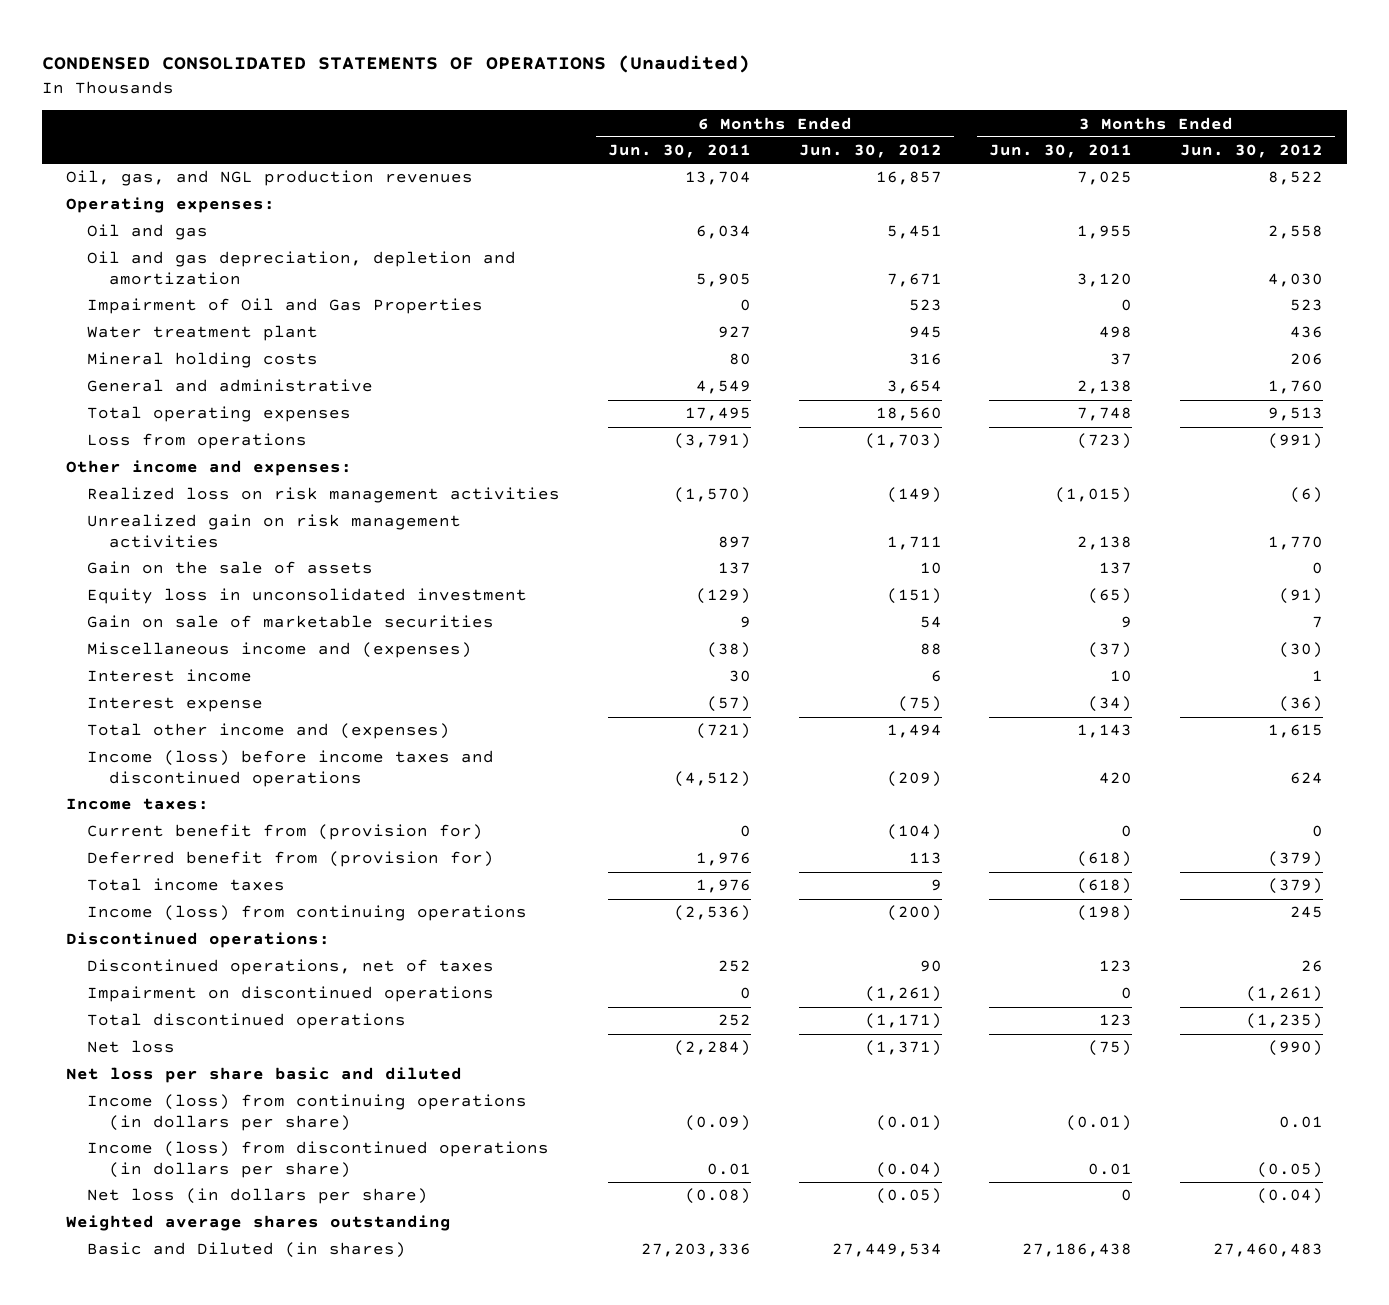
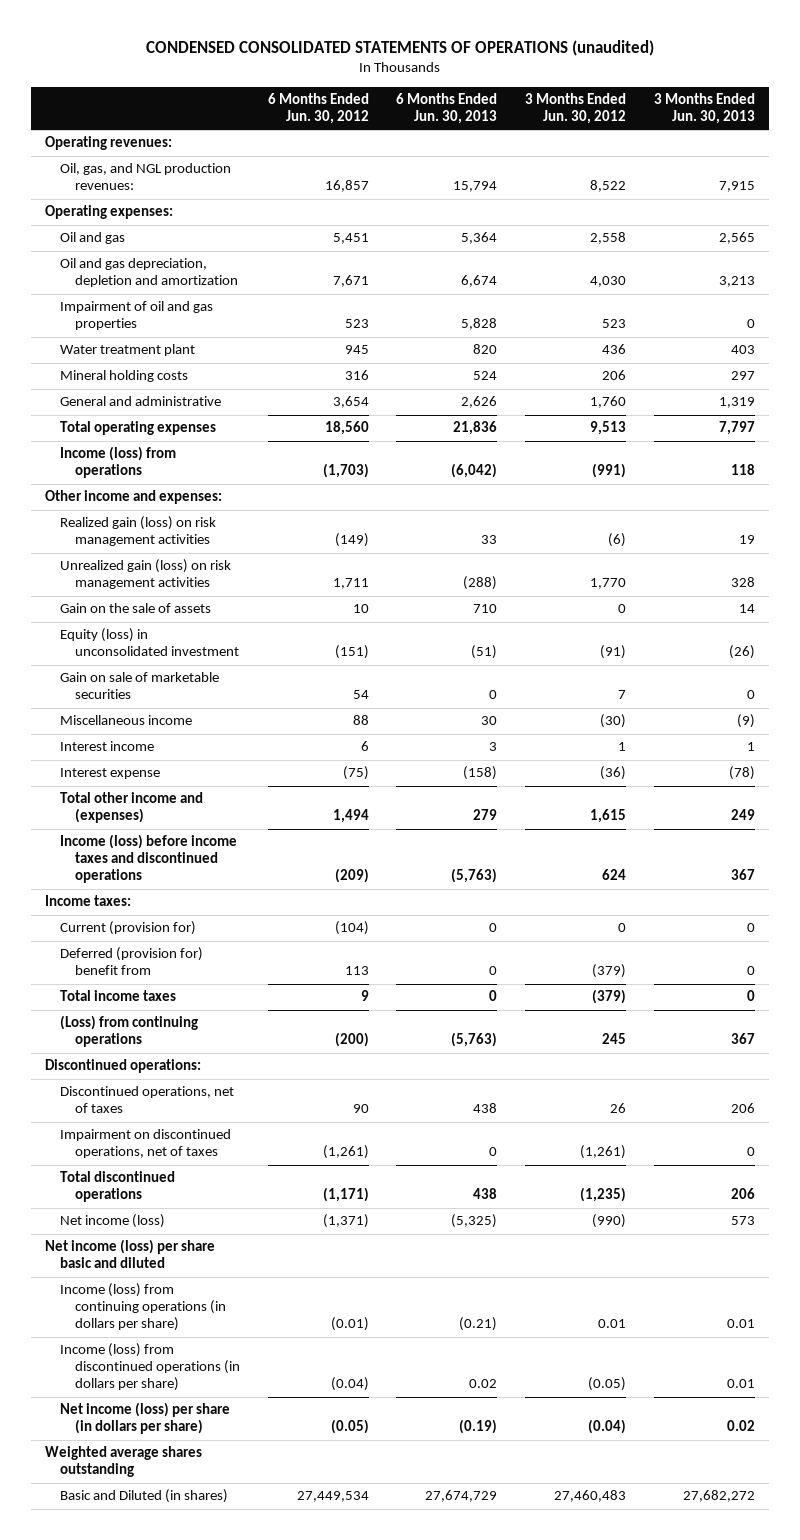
- CONDENSED CONSOLIDATED STATEMENTS OF OPERATIONS (Unaudited)
+ CONDENSED CONSOLIDATED STATEMENTS OF OPERATIONS (unaudited)
- | 6 Months Ended Jun. 30, 2011 | 6 Months Ended Jun. 30, 2012 | 3 Months Ended Jun. 30, 2011 | 3 Months Ended Jun. 30, 2012
+ | 6 Months Ended Jun. 30, 2012 | 6 Months Ended Jun. 30, 2013 | 3 Months Ended Jun. 30, 2012 | 3 Months Ended Jun. 30, 2013
- Oil, gas, and NGL production revenues | 13,704 | 16,857 | 7,025 | 8,522
+ Operating revenues:
+ Oil, gas, and NGL production revenues: | 16,857 | 15,794 | 8,522 | 7,915
- Impairment of Oil and Gas Properties | 0 | 523 | 0 | 523
+ Impairment of oil and gas properties | 523 | 5,828 | 523 | 0
- Loss from operations | (3,791) | (1,703) | (723) | (991)
+ Income (loss) from operations | (1,703) | (6,042) | (991) | 118
- Realized loss on risk management activities | (1,570) | (149) | (1,015) | (6)
- Unrealized gain on risk management activities | 897 | 1,711 | 2,138 | 1,770
+ Realized gain (loss) on risk management activities | (149) | 33 | (6) | 19
+ Unrealized gain (loss) on risk management activities | 1,711 | (288) | 1,770 | 328
- Equity loss in unconsolidated investment | (129) | (151) | (65) | (91)
+ Equity (loss) in unconsolidated investment | (151) | (51) | (91) | (26)
- Miscellaneous income and (expenses) | (38) | 88 | (37) | (30)
+ Miscellaneous income | 88 | 30 | (30) | (9)
- Current benefit from (provision for) | 0 | (104) | 0 | 0
- Deferred benefit from (provision for) | 1,976 | 113 | (618) | (379)
+ Current (provision for) | (104) | 0 | 0 | 0
+ Deferred (provision for) benefit from | 113 | 0 | (379) | 0
- Income (loss) from continuing operations | (2,536) | (200) | (198) | 245
+ (Loss) from continuing operations | (200) | (5,763) | 245 | 367
- Impairment on discontinued operations | 0 | (1,261) | 0 | (1,261)
+ Impairment on discontinued operations, net of taxes | (1,261) | 0 | (1,261) | 0
- Net loss | (2,284) | (1,371) | (75) | (990)
- Net loss per share basic and diluted
+ Net income (loss) | (1,371) | (5,325) | (990) | 573
+ Net income (loss) per share basic and diluted
- Net loss (in dollars per share) | (0.08) | (0.05) | 0 | (0.04)
+ Net income (loss) per share (in dollars per share) | (0.05) | (0.19) | (0.04) | 0.02

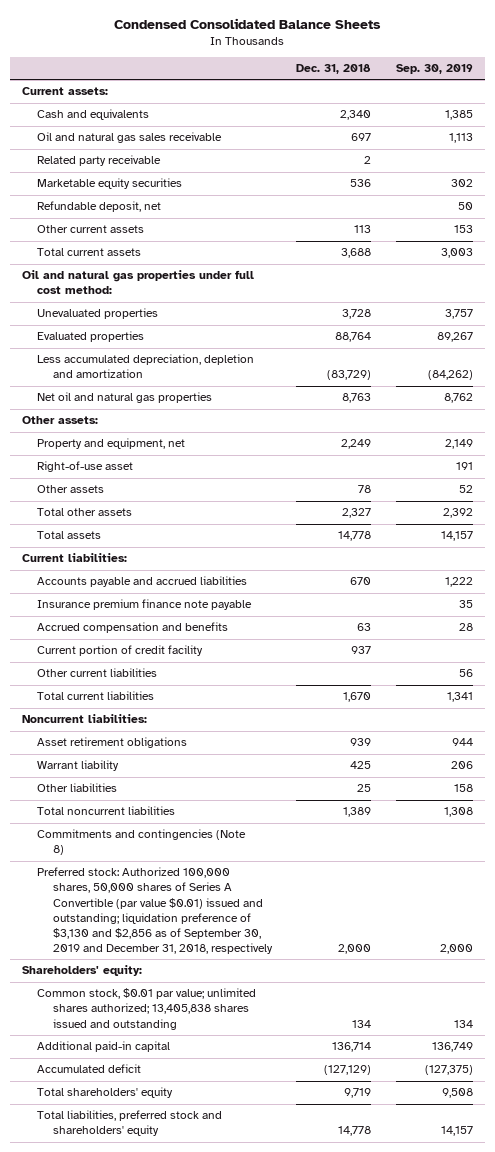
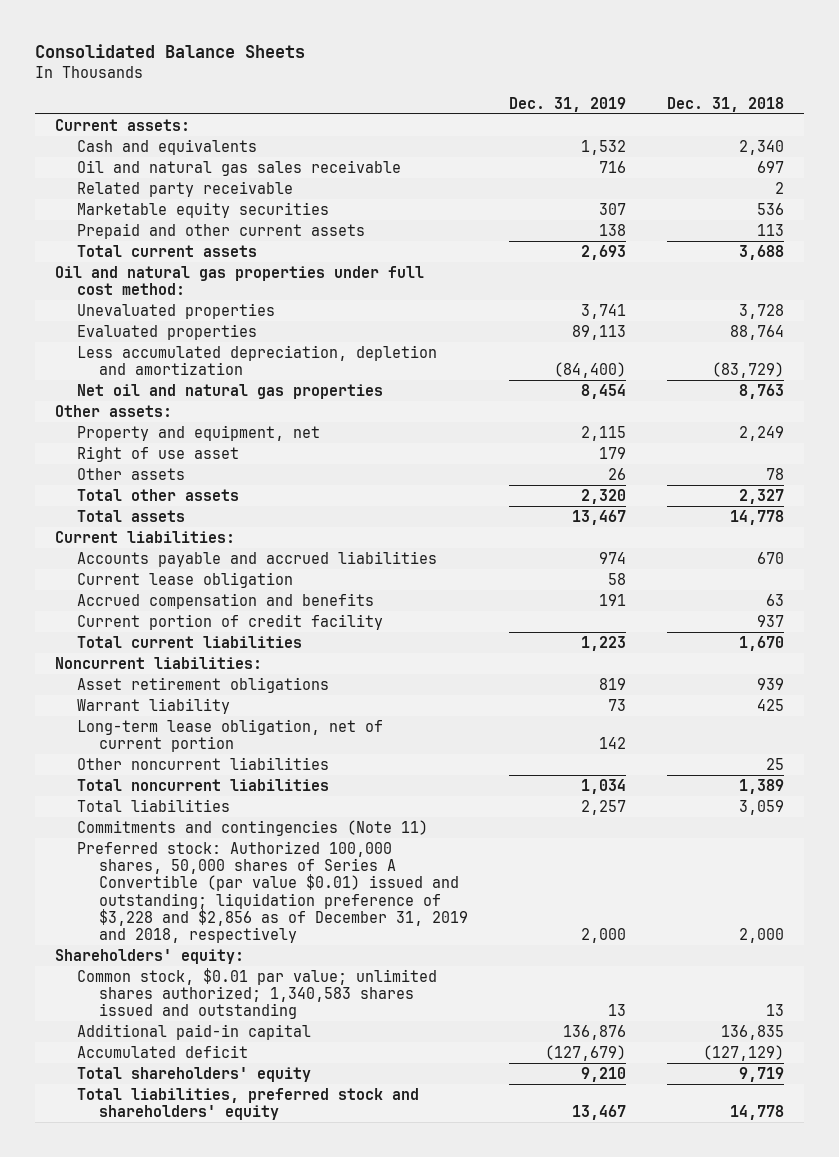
- Condensed Consolidated Balance Sheets
+ Consolidated Balance Sheets
- | Dec. 31, 2018 | Sep. 30, 2019
+ | Dec. 31, 2019 | Dec. 31, 2018
- Refundable deposit, net | | 50
- Other current assets | 113 | 153
+ Prepaid and other current assets | 138 | 113
- Right-of-use asset | | 191
+ Right of use asset | 179 |
- Insurance premium finance note payable | | 35
+ Current lease obligation | 58 |
- Other current liabilities | | 56
- Other liabilities | 25 | 158
+ Long-term lease obligation, net of current portion | 142 |
+ Other noncurrent liabilities | | 25
- Commitments and contingencies (Note 8)
- Preferred stock: Authorized 100,000 shares, 50,000 shares of Series A Convertible (par value $0.01) issued and outstanding; liquidation preference of $3,130 and $2,856 as of September 30, 2019 and December 31, 2018, respectively | 2,000 | 2,000
+ Total liabilities | 2,257 | 3,059
+ Commitments and contingencies (Note 11)
+ Preferred stock: Authorized 100,000 shares, 50,000 shares of Series A Convertible (par value $0.01) issued and outstanding; liquidation preference of $3,228 and $2,856 as of December 31, 2019 and 2018, respectively | 2,000 | 2,000
- Common stock, $0.01 par value; unlimited shares authorized; 13,405,838 shares issued and outstanding | 134 | 134
- Additional paid-in capital | 136,714 | 136,749
+ Common stock, $0.01 par value; unlimited shares authorized; 1,340,583 shares issued and outstanding | 13 | 13
+ Additional paid-in capital | 136,876 | 136,835

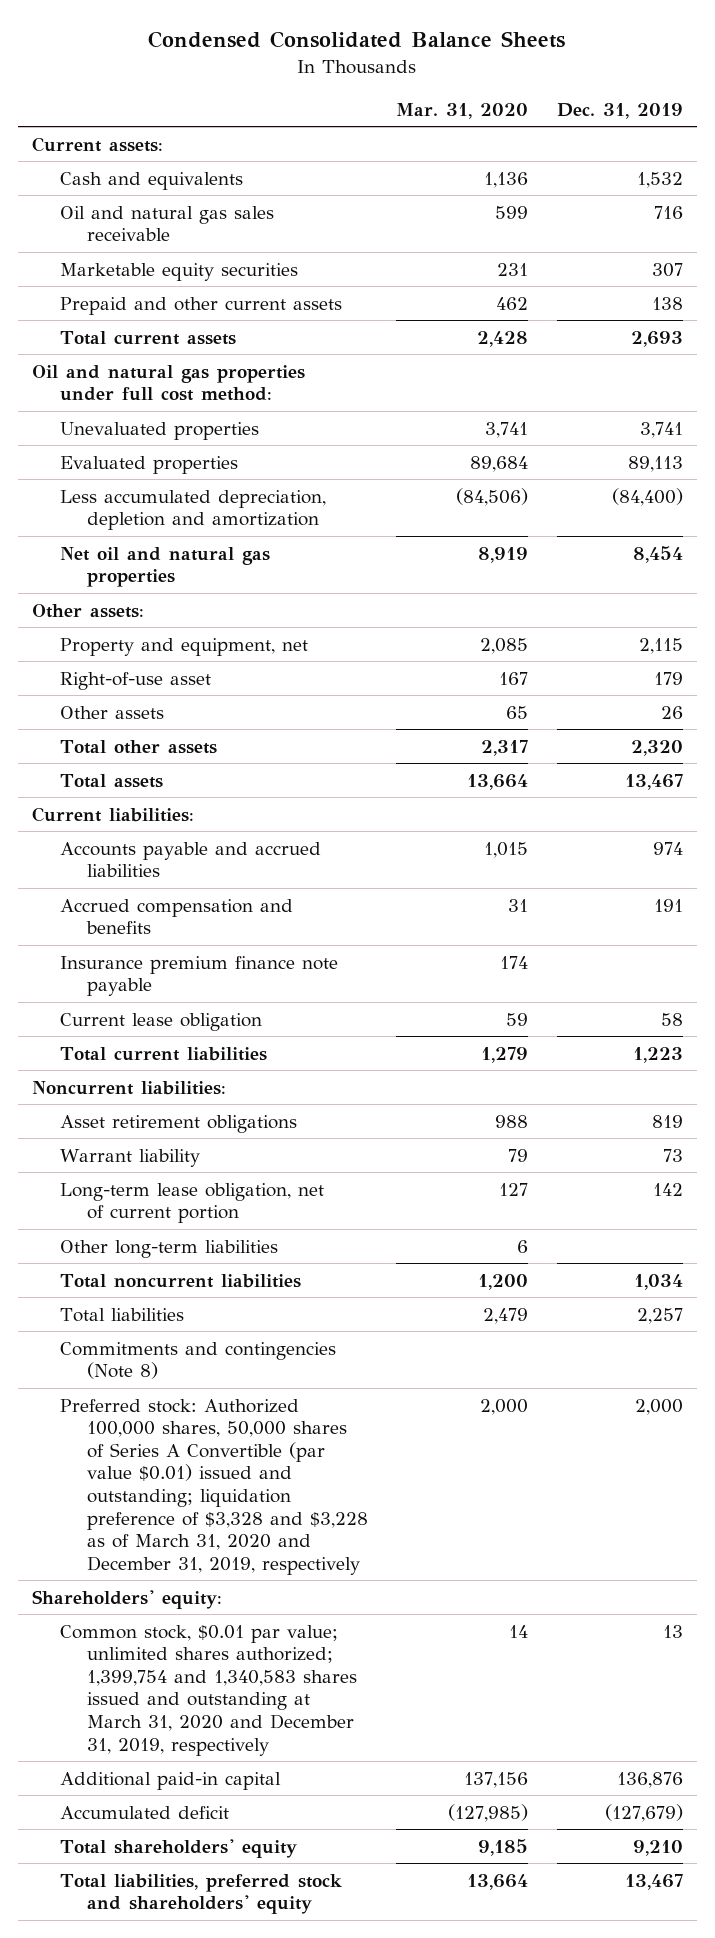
- Consolidated Balance Sheets
+ Condensed Consolidated Balance Sheets
- | Dec. 31, 2019 | Dec. 31, 2018
+ | Mar. 31, 2020 | Dec. 31, 2019
- Related party receivable | | 2
- Right of use asset | 179 |
+ Right-of-use asset | 167 | 179
- Current portion of credit facility | | 937
+ Insurance premium finance note payable | 174 |
moved down: Current lease obligation | 59 | 58
- Other noncurrent liabilities | | 25
+ Other long-term liabilities | 6 |
- Commitments and contingencies (Note 11)
- Preferred stock: Authorized 100,000 shares, 50,000 shares of Series A Convertible (par value $0.01) issued and outstanding; liquidation preference of $3,228 and $2,856 as of December 31, 2019 and 2018, respectively | 2,000 | 2,000
+ Commitments and contingencies (Note 8)
+ Preferred stock: Authorized 100,000 shares, 50,000 shares of Series A Convertible (par value $0.01) issued and outstanding; liquidation preference of $3,328 and $3,228 as of March 31, 2020 and December 31, 2019, respectively | 2,000 | 2,000
- Common stock, $0.01 par value; unlimited shares authorized; 1,340,583 shares issued and outstanding | 13 | 13
+ Common stock, $0.01 par value; unlimited shares authorized; 1,399,754 and 1,340,583 shares issued and outstanding at March 31, 2020 and December 31, 2019, respectively | 14 | 13

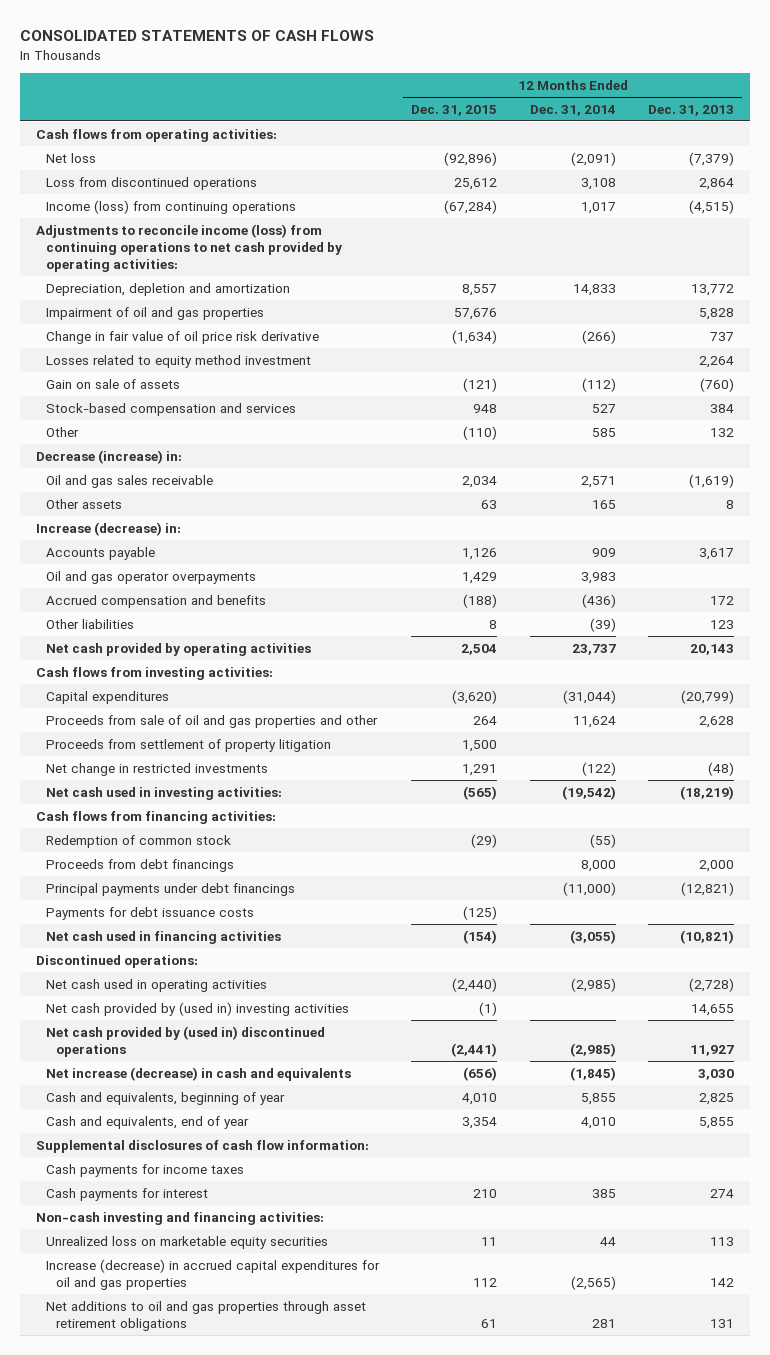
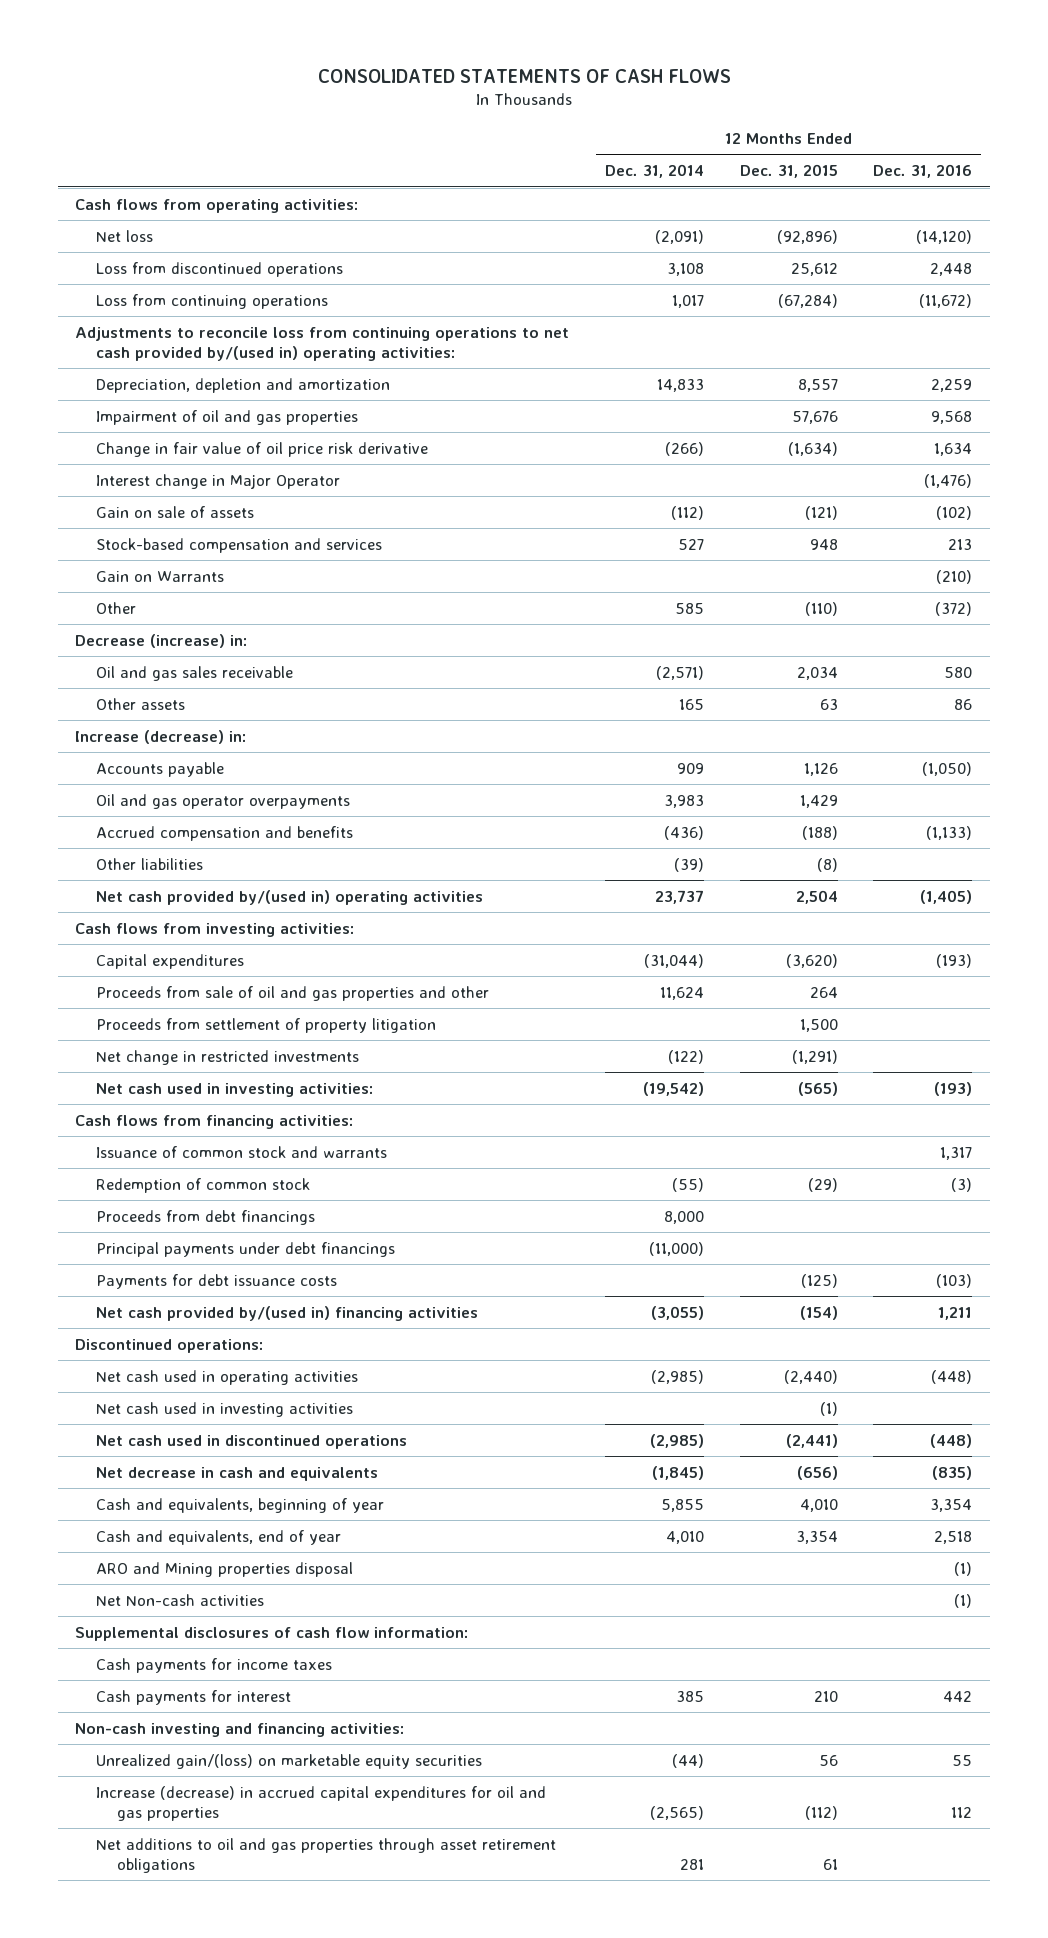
- | 12 Months Ended Dec. 31, 2015 | 12 Months Ended Dec. 31, 2014 | 12 Months Ended Dec. 31, 2013
+ | 12 Months Ended Dec. 31, 2014 | 12 Months Ended Dec. 31, 2015 | 12 Months Ended Dec. 31, 2016
- Income (loss) from continuing operations | (67,284) | 1,017 | (4,515)
- Adjustments to reconcile income (loss) from continuing operations to net cash provided by operating activities:
+ Loss from continuing operations | 1,017 | (67,284) | (11,672)
+ Adjustments to reconcile loss from continuing operations to net cash provided by/(used in) operating activities:
- Losses related to equity method investment | | | 2,264
+ Interest change in Major Operator | | | (1,476)
+ Gain on Warrants | | | (210)
- Oil and gas sales receivable | 2,034 | 2,571 | (1,619)
+ Oil and gas sales receivable | (2,571) | 2,034 | 580
- Other liabilities | 8 | (39) | 123
- Net cash provided by operating activities | 2,504 | 23,737 | 20,143
+ Other liabilities | (39) | (8) |
+ Net cash provided by/(used in) operating activities | 23,737 | 2,504 | (1,405)
- Net change in restricted investments | 1,291 | (122) | (48)
+ Net change in restricted investments | (122) | (1,291) |
+ Issuance of common stock and warrants | | | 1,317
- Net cash used in financing activities | (154) | (3,055) | (10,821)
+ Net cash provided by/(used in) financing activities | (3,055) | (154) | 1,211
- Net cash provided by (used in) investing activities | (1) | | 14,655
- Net cash provided by (used in) discontinued operations | (2,441) | (2,985) | 11,927
- Net increase (decrease) in cash and equivalents | (656) | (1,845) | 3,030
+ Net cash used in investing activities | | (1) |
+ Net cash used in discontinued operations | (2,985) | (2,441) | (448)
+ Net decrease in cash and equivalents | (1,845) | (656) | (835)
+ ARO and Mining properties disposal | | | (1)
+ Net Non-cash activities | | | (1)
- Unrealized loss on marketable equity securities | 11 | 44 | 113
- Increase (decrease) in accrued capital expenditures for oil and gas properties | 112 | (2,565) | 142
+ Unrealized gain/(loss) on marketable equity securities | (44) | 56 | 55
+ Increase (decrease) in accrued capital expenditures for oil and gas properties | (2,565) | (112) | 112

